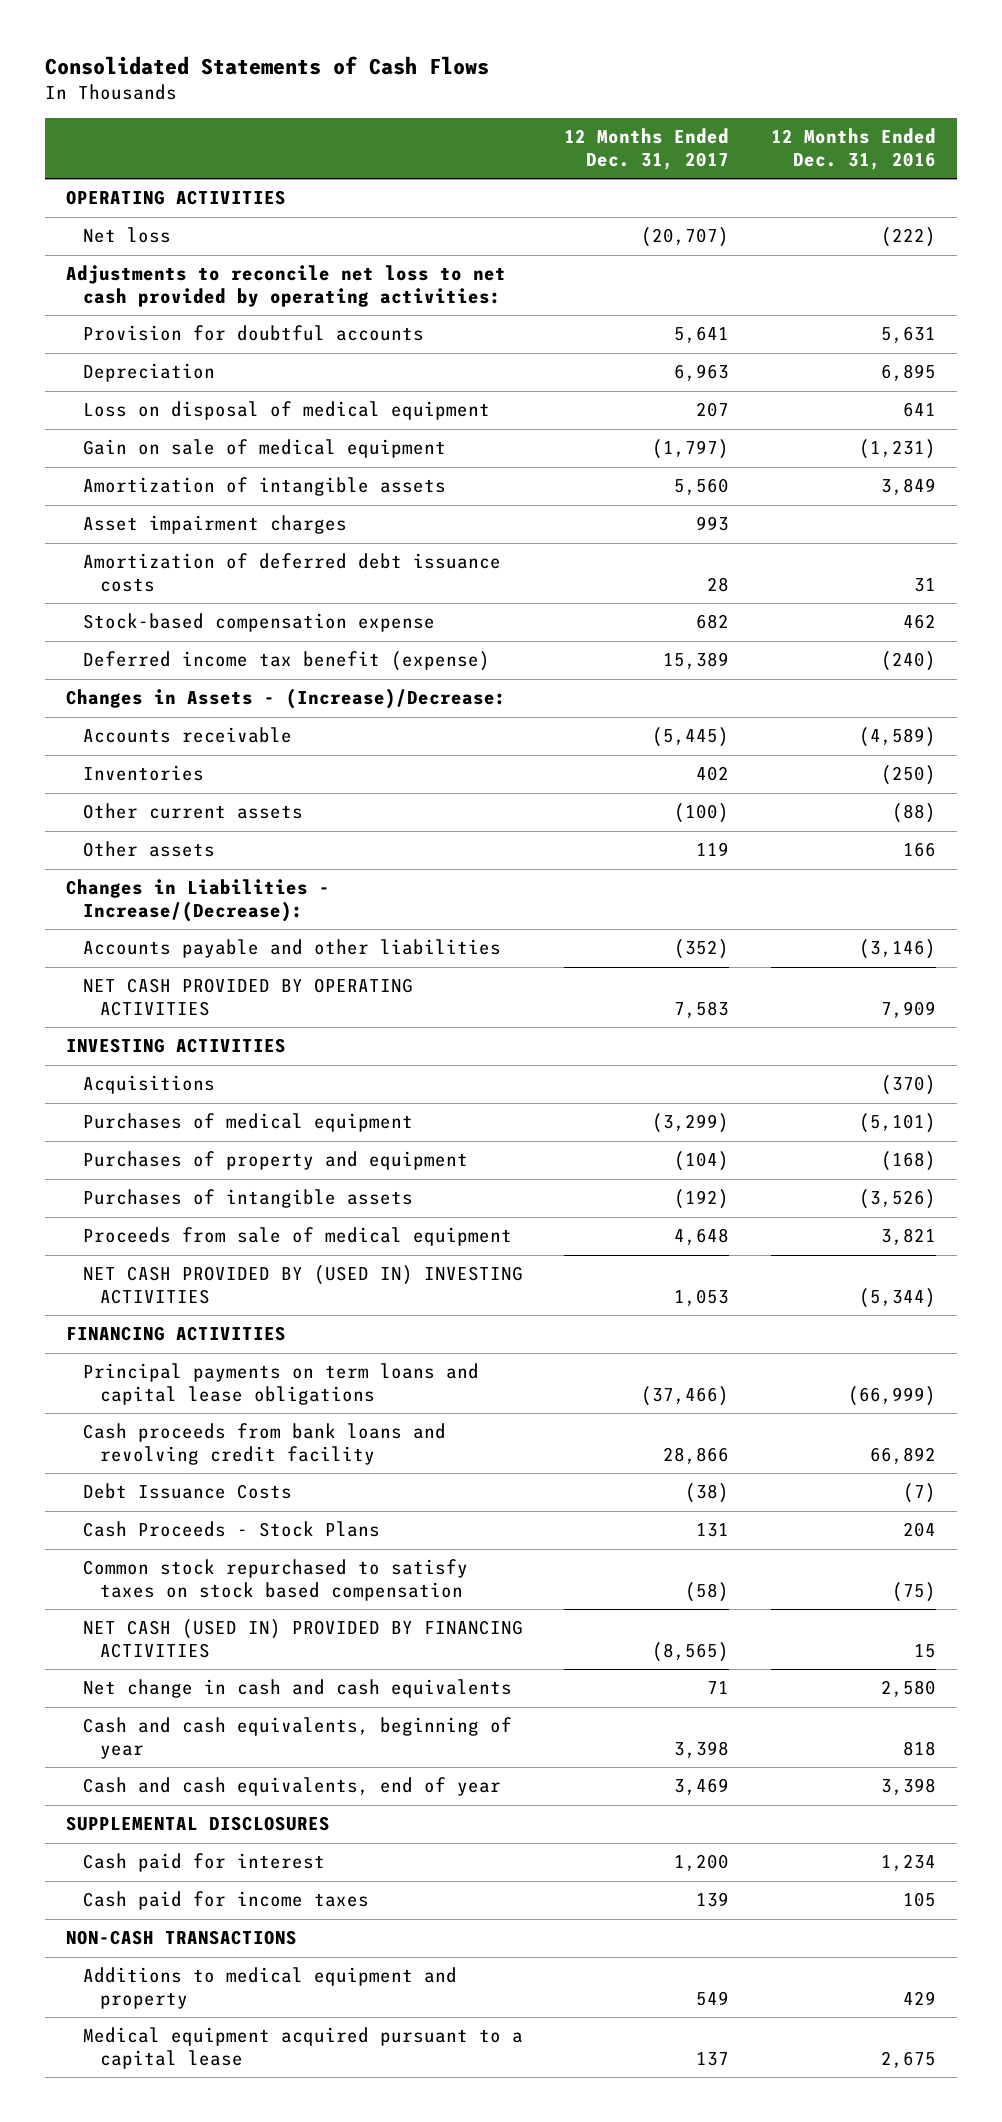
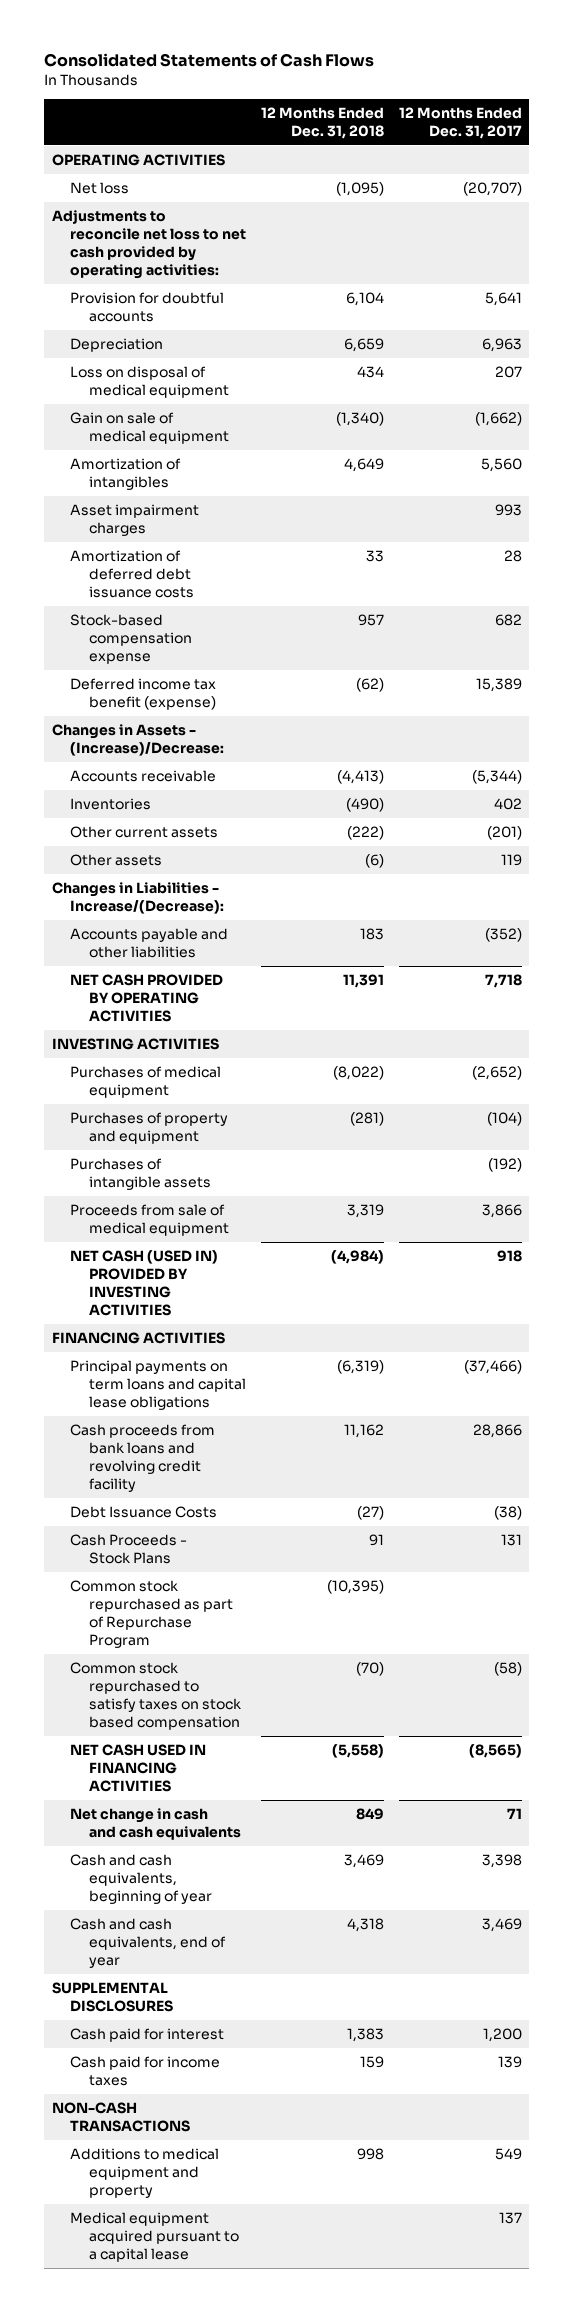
- | 12 Months Ended Dec. 31, 2017 | 12 Months Ended Dec. 31, 2016
+ | 12 Months Ended Dec. 31, 2018 | 12 Months Ended Dec. 31, 2017
- Gain on sale of medical equipment | (1,797) | (1,231)
- Amortization of intangible assets | 5,560 | 3,849
+ Gain on sale of medical equipment | (1,340) | (1,662)
+ Amortization of intangibles | 4,649 | 5,560
- Accounts receivable | (5,445) | (4,589)
+ Accounts receivable | (4,413) | (5,344)
- Other current assets | (100) | (88)
+ Other current assets | (222) | (201)
- NET CASH PROVIDED BY OPERATING ACTIVITIES | 7,583 | 7,909
+ NET CASH PROVIDED BY OPERATING ACTIVITIES | 11,391 | 7,718
- Acquisitions | | (370)
- Purchases of medical equipment | (3,299) | (5,101)
+ Purchases of medical equipment | (8,022) | (2,652)
- Proceeds from sale of medical equipment | 4,648 | 3,821
- NET CASH PROVIDED BY (USED IN) INVESTING ACTIVITIES | 1,053 | (5,344)
+ Proceeds from sale of medical equipment | 3,319 | 3,866
+ NET CASH (USED IN) PROVIDED BY INVESTING ACTIVITIES | (4,984) | 918
+ Common stock repurchased as part of Repurchase Program | (10,395) |
- NET CASH (USED IN) PROVIDED BY FINANCING ACTIVITIES | (8,565) | 15
+ NET CASH USED IN FINANCING ACTIVITIES | (5,558) | (8,565)

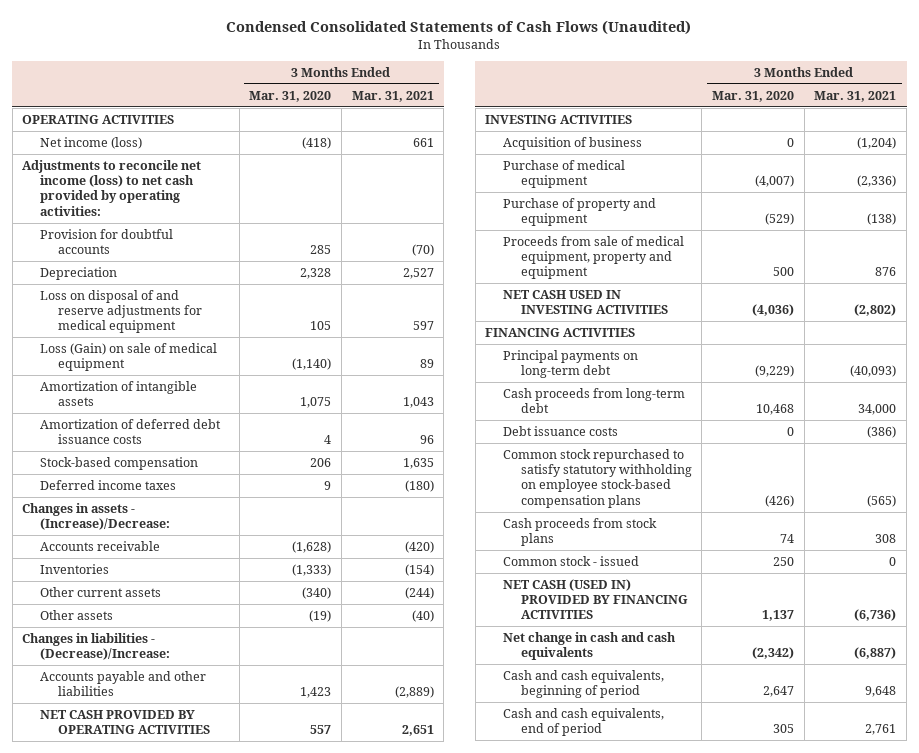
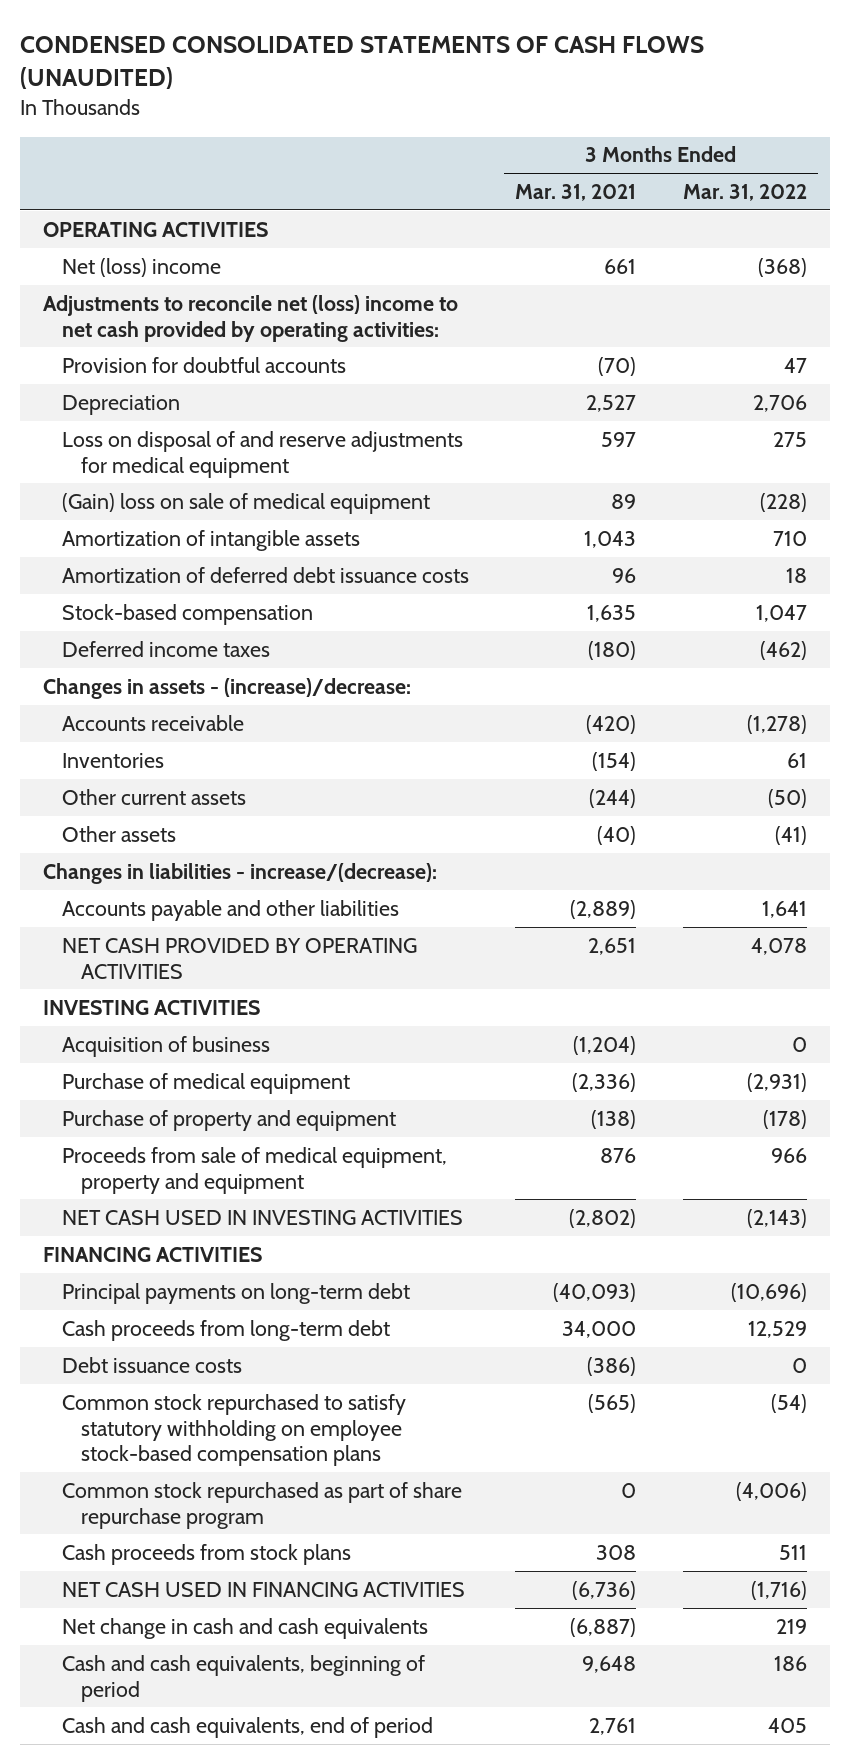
- Condensed Consolidated Statements of Cash Flows (Unaudited)
+ CONDENSED CONSOLIDATED STATEMENTS OF CASH FLOWS (UNAUDITED)
- | 3 Months Ended Mar. 31, 2020 | 3 Months Ended Mar. 31, 2021
+ | 3 Months Ended Mar. 31, 2021 | 3 Months Ended Mar. 31, 2022
- Net income (loss) | (418) | 661
- Adjustments to reconcile net income (loss) to net cash provided by operating activities:
+ Net (loss) income | 661 | (368)
+ Adjustments to reconcile net (loss) income to net cash provided by operating activities:
- Loss (Gain) on sale of medical equipment | (1,140) | 89
+ (Gain) loss on sale of medical equipment | 89 | (228)
- Changes in assets - (Increase)/Decrease:
+ Changes in assets - (increase)/decrease:
- Changes in liabilities - (Decrease)/Increase:
+ Changes in liabilities - increase/(decrease):
+ Common stock repurchased as part of share repurchase program | 0 | (4,006)
- Common stock - issued | 250 | 0
- NET CASH (USED IN) PROVIDED BY FINANCING ACTIVITIES | 1,137 | (6,736)
+ NET CASH USED IN FINANCING ACTIVITIES | (6,736) | (1,716)

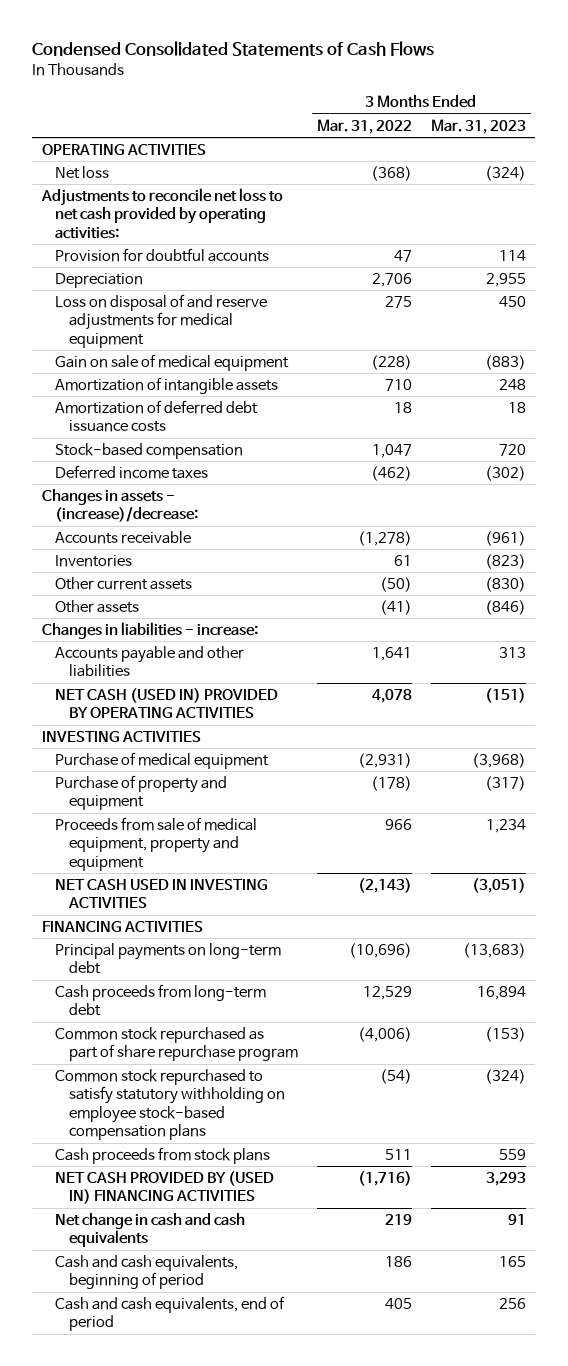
- CONDENSED CONSOLIDATED STATEMENTS OF CASH FLOWS (UNAUDITED)
+ Condensed Consolidated Statements of Cash Flows
- | 3 Months Ended Mar. 31, 2021 | 3 Months Ended Mar. 31, 2022
+ | 3 Months Ended Mar. 31, 2022 | 3 Months Ended Mar. 31, 2023
- Net (loss) income | 661 | (368)
- Adjustments to reconcile net (loss) income to net cash provided by operating activities:
+ Net loss | (368) | (324)
+ Adjustments to reconcile net loss to net cash provided by operating activities:
- (Gain) loss on sale of medical equipment | 89 | (228)
+ Gain on sale of medical equipment | (228) | (883)
- Changes in liabilities - increase/(decrease):
+ Changes in liabilities - increase:
- NET CASH PROVIDED BY OPERATING ACTIVITIES | 2,651 | 4,078
+ NET CASH (USED IN) PROVIDED BY OPERATING ACTIVITIES | 4,078 | (151)
- Acquisition of business | (1,204) | 0
- Debt issuance costs | (386) | 0
moved down: Common stock repurchased to satisfy statutory withholding on employee stock-based compensation plans | (54) | (324)
- NET CASH USED IN FINANCING ACTIVITIES | (6,736) | (1,716)
+ NET CASH PROVIDED BY (USED IN) FINANCING ACTIVITIES | (1,716) | 3,293

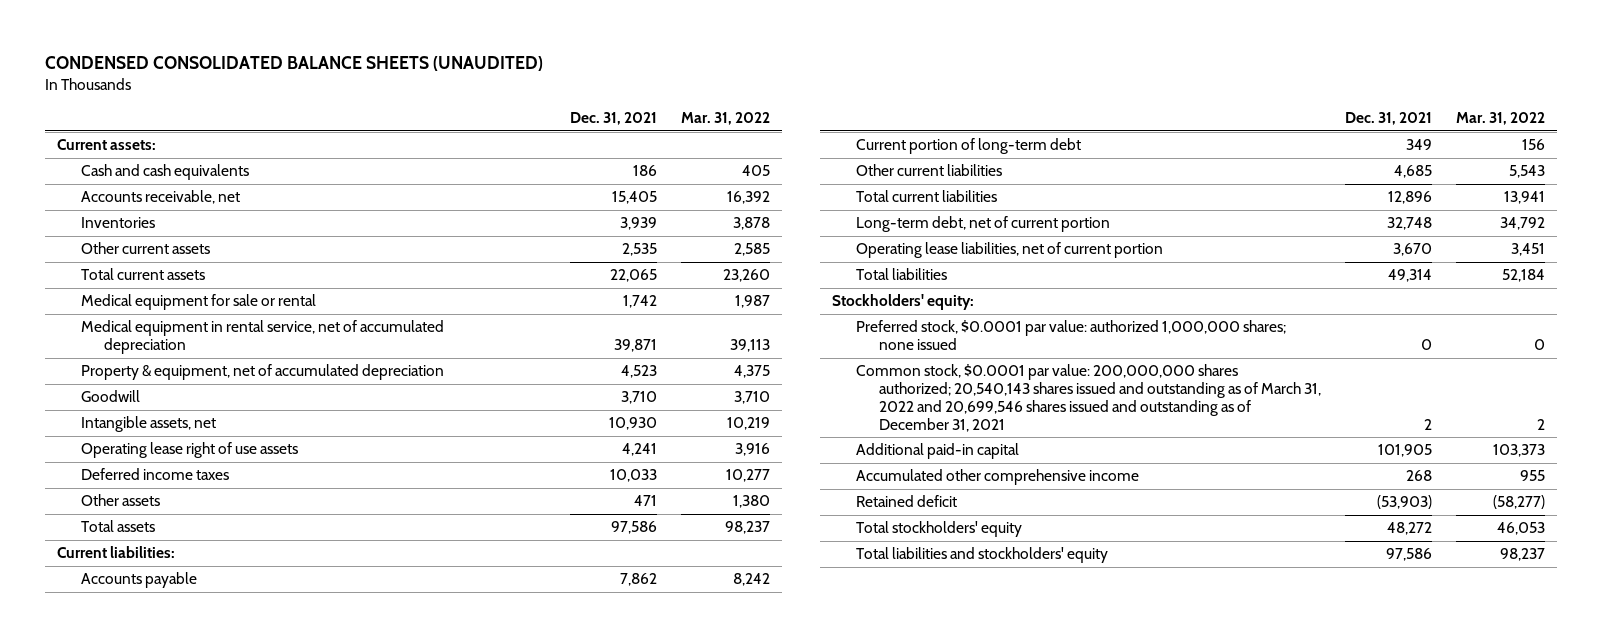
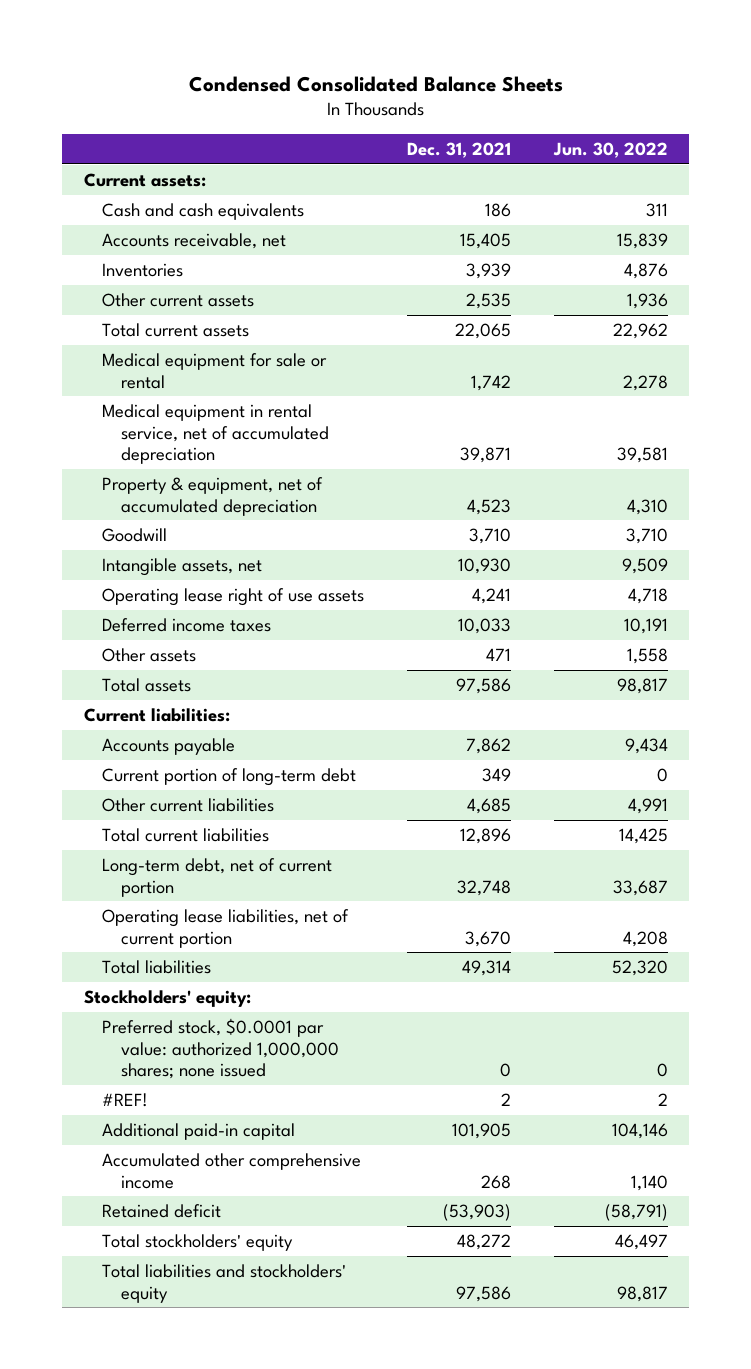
- CONDENSED CONSOLIDATED BALANCE SHEETS (UNAUDITED)
+ Condensed Consolidated Balance Sheets
- | Dec. 31, 2021 | Mar. 31, 2022
+ | Dec. 31, 2021 | Jun. 30, 2022
- Common stock, $0.0001 par value: 200,000,000 shares authorized; 20,540,143 shares issued and outstanding as of March 31, 2022 and 20,699,546 shares issued and outstanding as of December 31, 2021 | 2 | 2
+ #REF! | 2 | 2

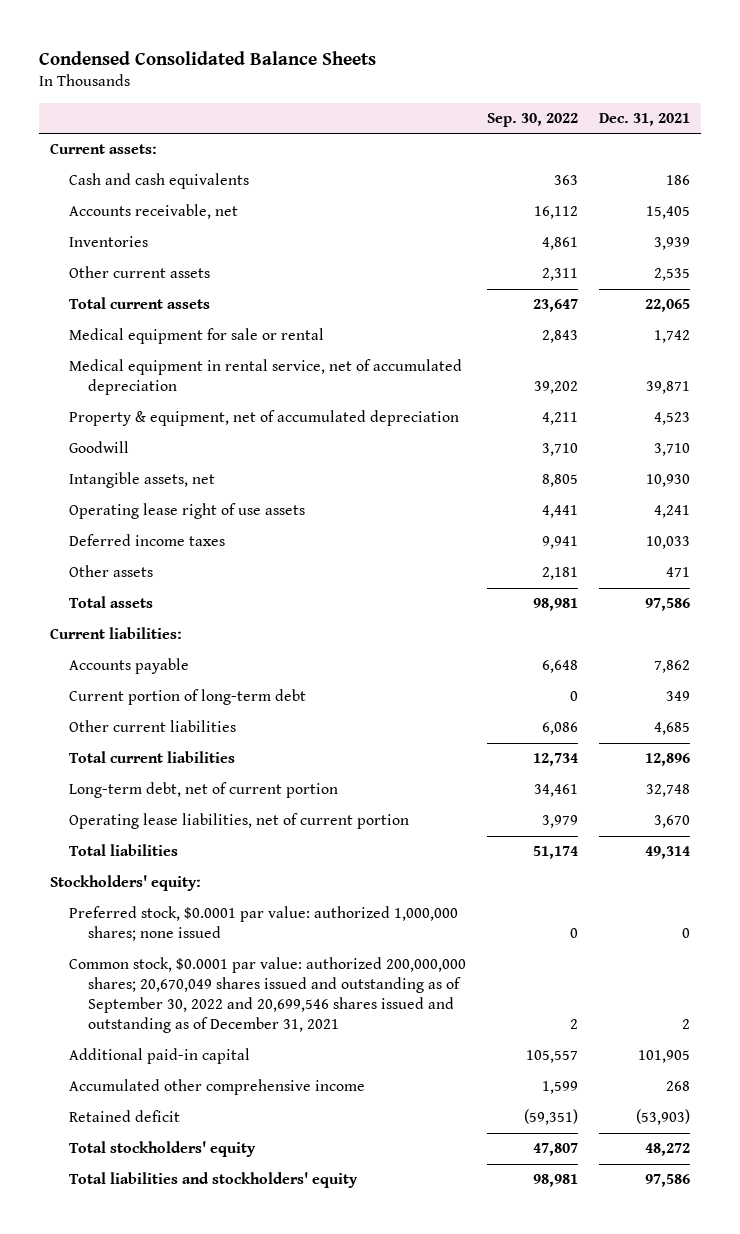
- | Dec. 31, 2021 | Jun. 30, 2022
+ | Sep. 30, 2022 | Dec. 31, 2021
- #REF! | 2 | 2
+ Common stock, $0.0001 par value: authorized 200,000,000 shares; 20,670,049 shares issued and outstanding as of September 30, 2022 and 20,699,546 shares issued and outstanding as of December 31, 2021 | 2 | 2

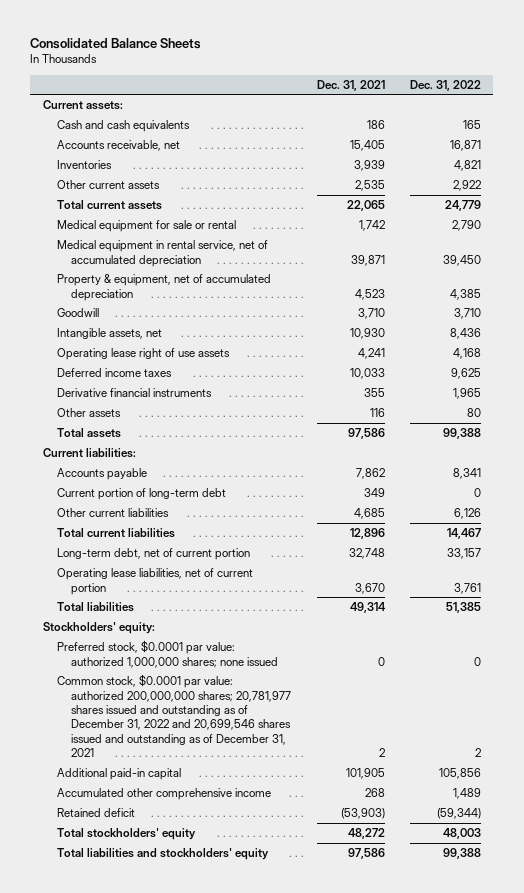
- Condensed Consolidated Balance Sheets
+ Consolidated Balance Sheets
- | Sep. 30, 2022 | Dec. 31, 2021
+ | Dec. 31, 2021 | Dec. 31, 2022
- Other assets | 2,181 | 471
+ Derivative financial instruments | 355 | 1,965
+ Other assets | 116 | 80
- Common stock, $0.0001 par value: authorized 200,000,000 shares; 20,670,049 shares issued and outstanding as of September 30, 2022 and 20,699,546 shares issued and outstanding as of December 31, 2021 | 2 | 2
+ Common stock, $0.0001 par value: authorized 200,000,000 shares; 20,781,977 shares issued and outstanding as of December 31, 2022 and 20,699,546 shares issued and outstanding as of December 31, 2021 | 2 | 2

